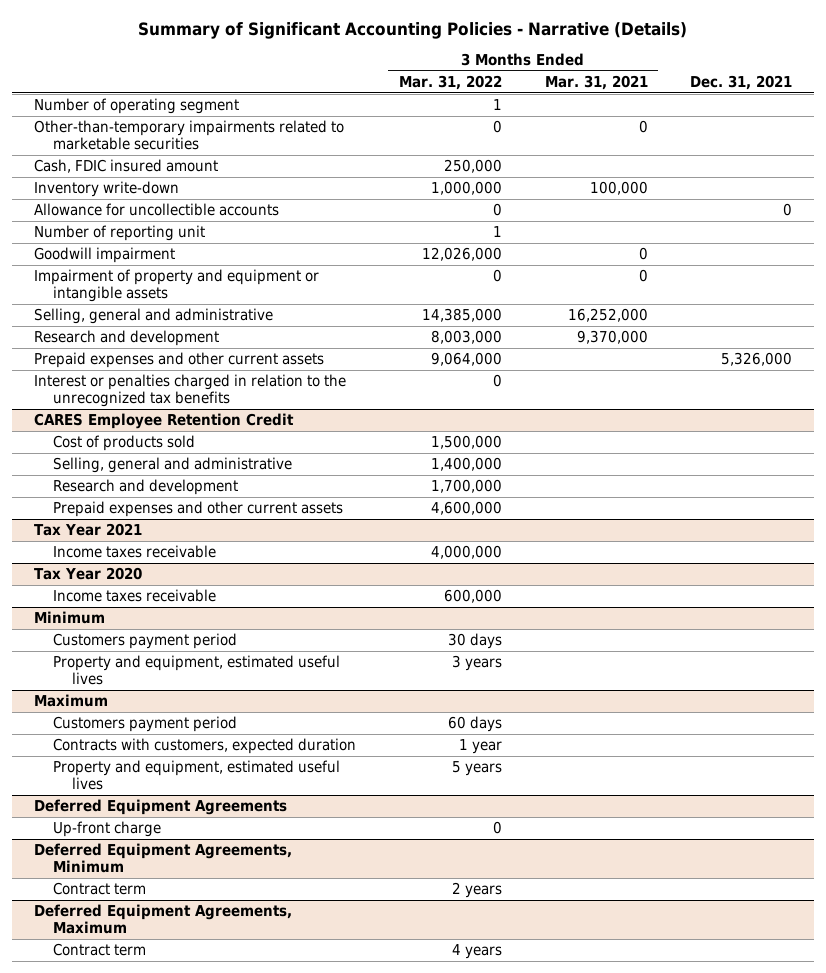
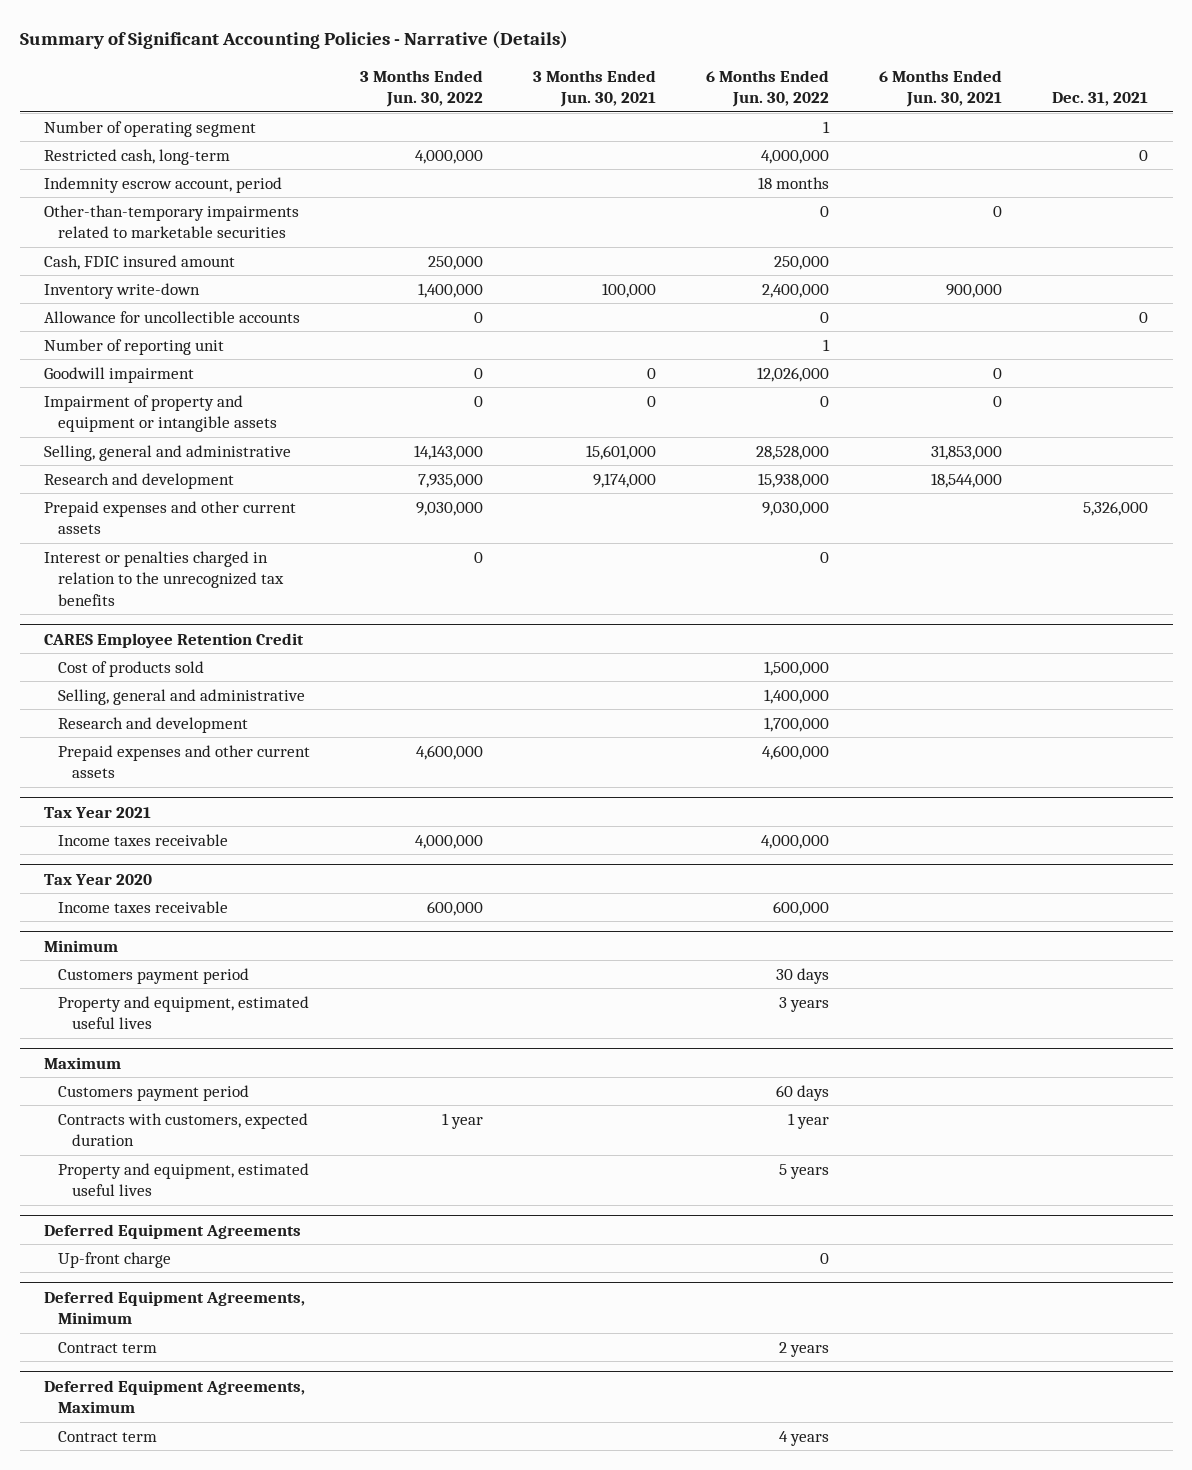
- | 3 Months Ended Mar. 31, 2022 | 3 Months Ended Mar. 31, 2021 | Dec. 31, 2021
+ | 3 Months Ended Jun. 30, 2022 | 3 Months Ended Jun. 30, 2021 | 6 Months Ended Jun. 30, 2022 | 6 Months Ended Jun. 30, 2021 | Dec. 31, 2021
+ Restricted cash, long-term | 4,000,000 | | 4,000,000 | | 0
+ Indemnity escrow account, period | | | 18 months | |

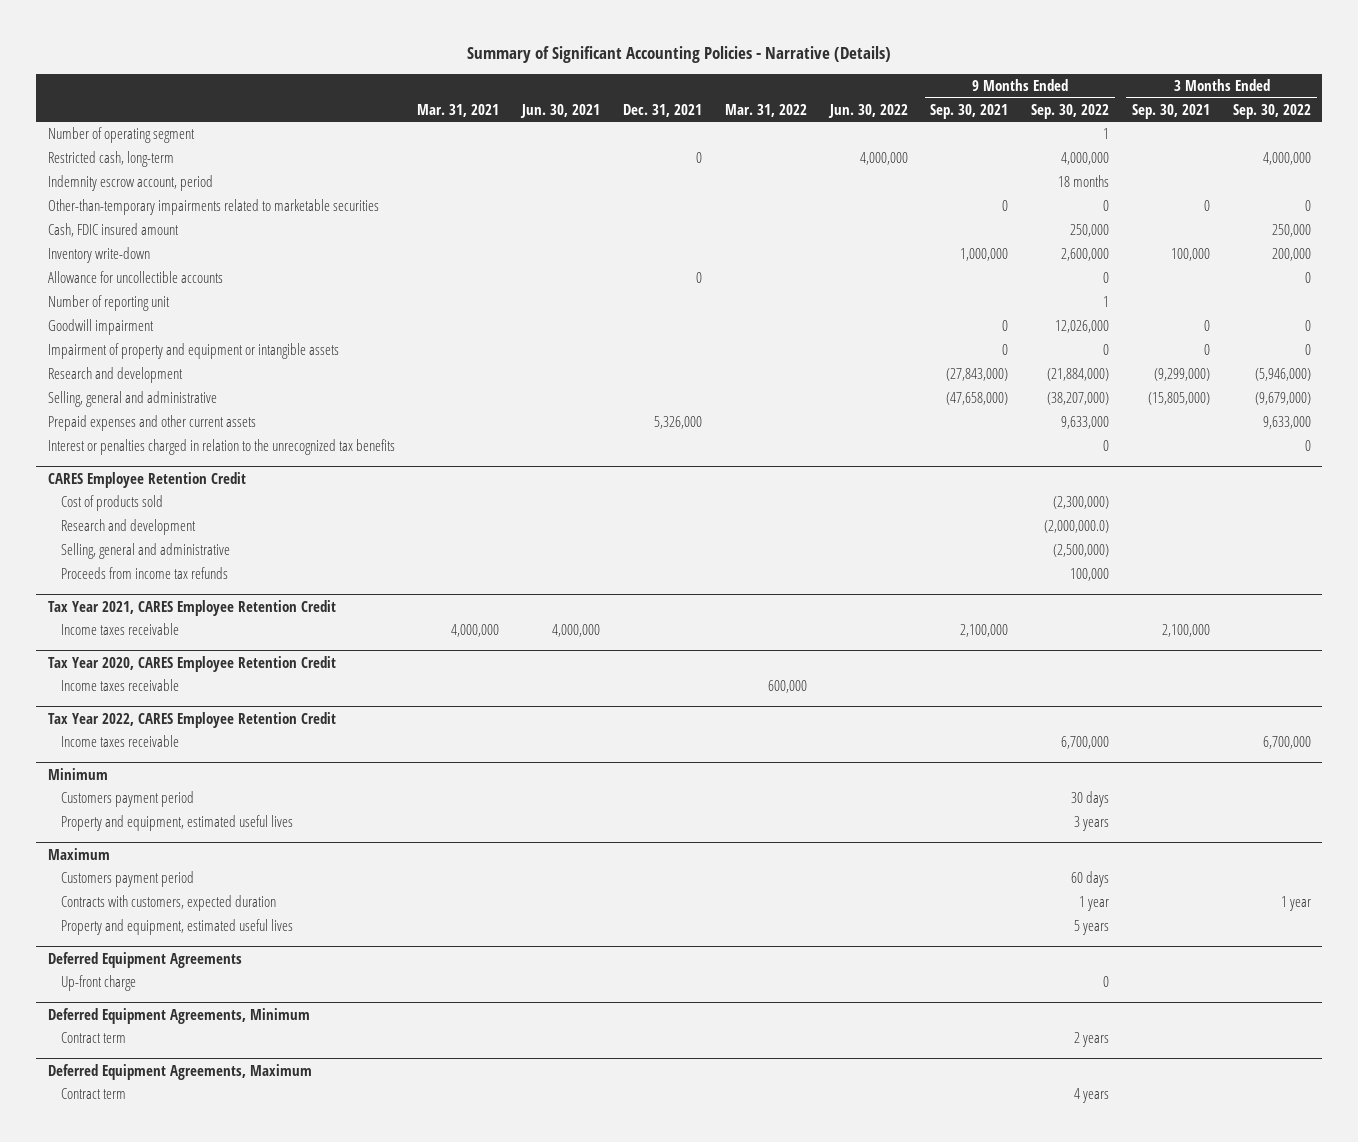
- | 3 Months Ended Jun. 30, 2022 | 3 Months Ended Jun. 30, 2021 | 6 Months Ended Jun. 30, 2022 | 6 Months Ended Jun. 30, 2021 | Dec. 31, 2021
+ | Mar. 31, 2021 | Jun. 30, 2021 | Dec. 31, 2021 | Mar. 31, 2022 | Jun. 30, 2022 | 9 Months Ended Sep. 30, 2021 | 9 Months Ended Sep. 30, 2022 | 3 Months Ended Sep. 30, 2021 | 3 Months Ended Sep. 30, 2022
moved down: Selling, general and administrative | | | | | | (47,658,000) | (38,207,000) | (15,805,000) | (9,679,000)
@ CARES Employee Retention Credit
- Prepaid expenses and other current assets | 4,600,000 | | 4,600,000 | |
- Tax Year 2021
@ CARES Employee Retention Credit
moved down: Selling, general and administrative | | | | | | | (2,500,000) | |
+ Proceeds from income tax refunds | | | | | | | 100,000 | |
+ Tax Year 2021, CARES Employee Retention Credit
- Tax Year 2020
+ Tax Year 2020, CARES Employee Retention Credit
+ Tax Year 2022, CARES Employee Retention Credit
+ Income taxes receivable | | | | | | | 6,700,000 | | 6,700,000

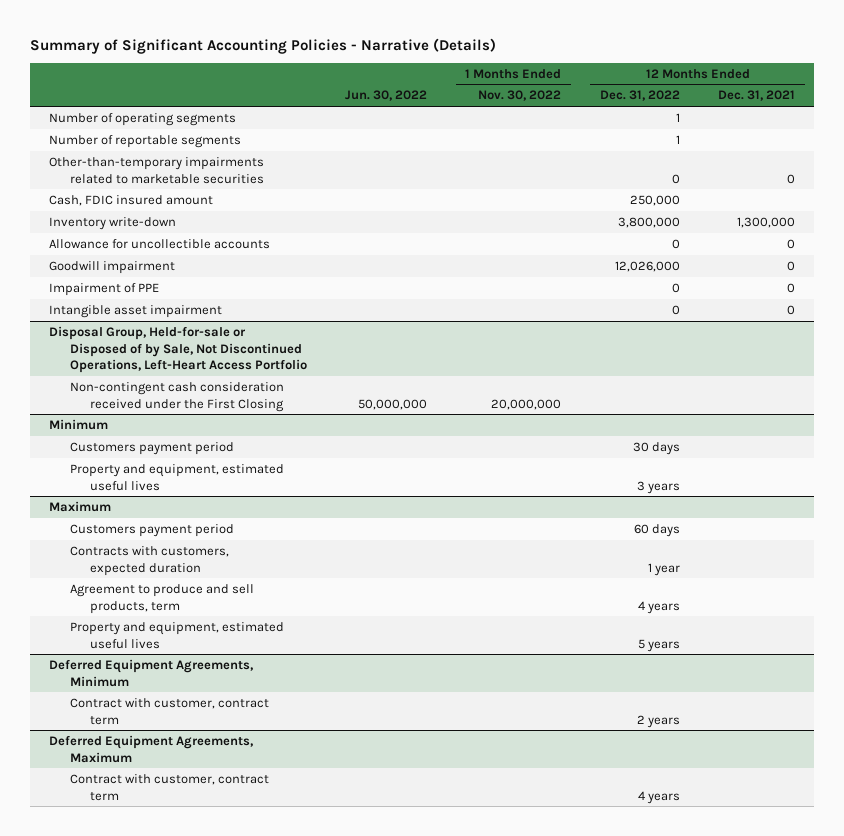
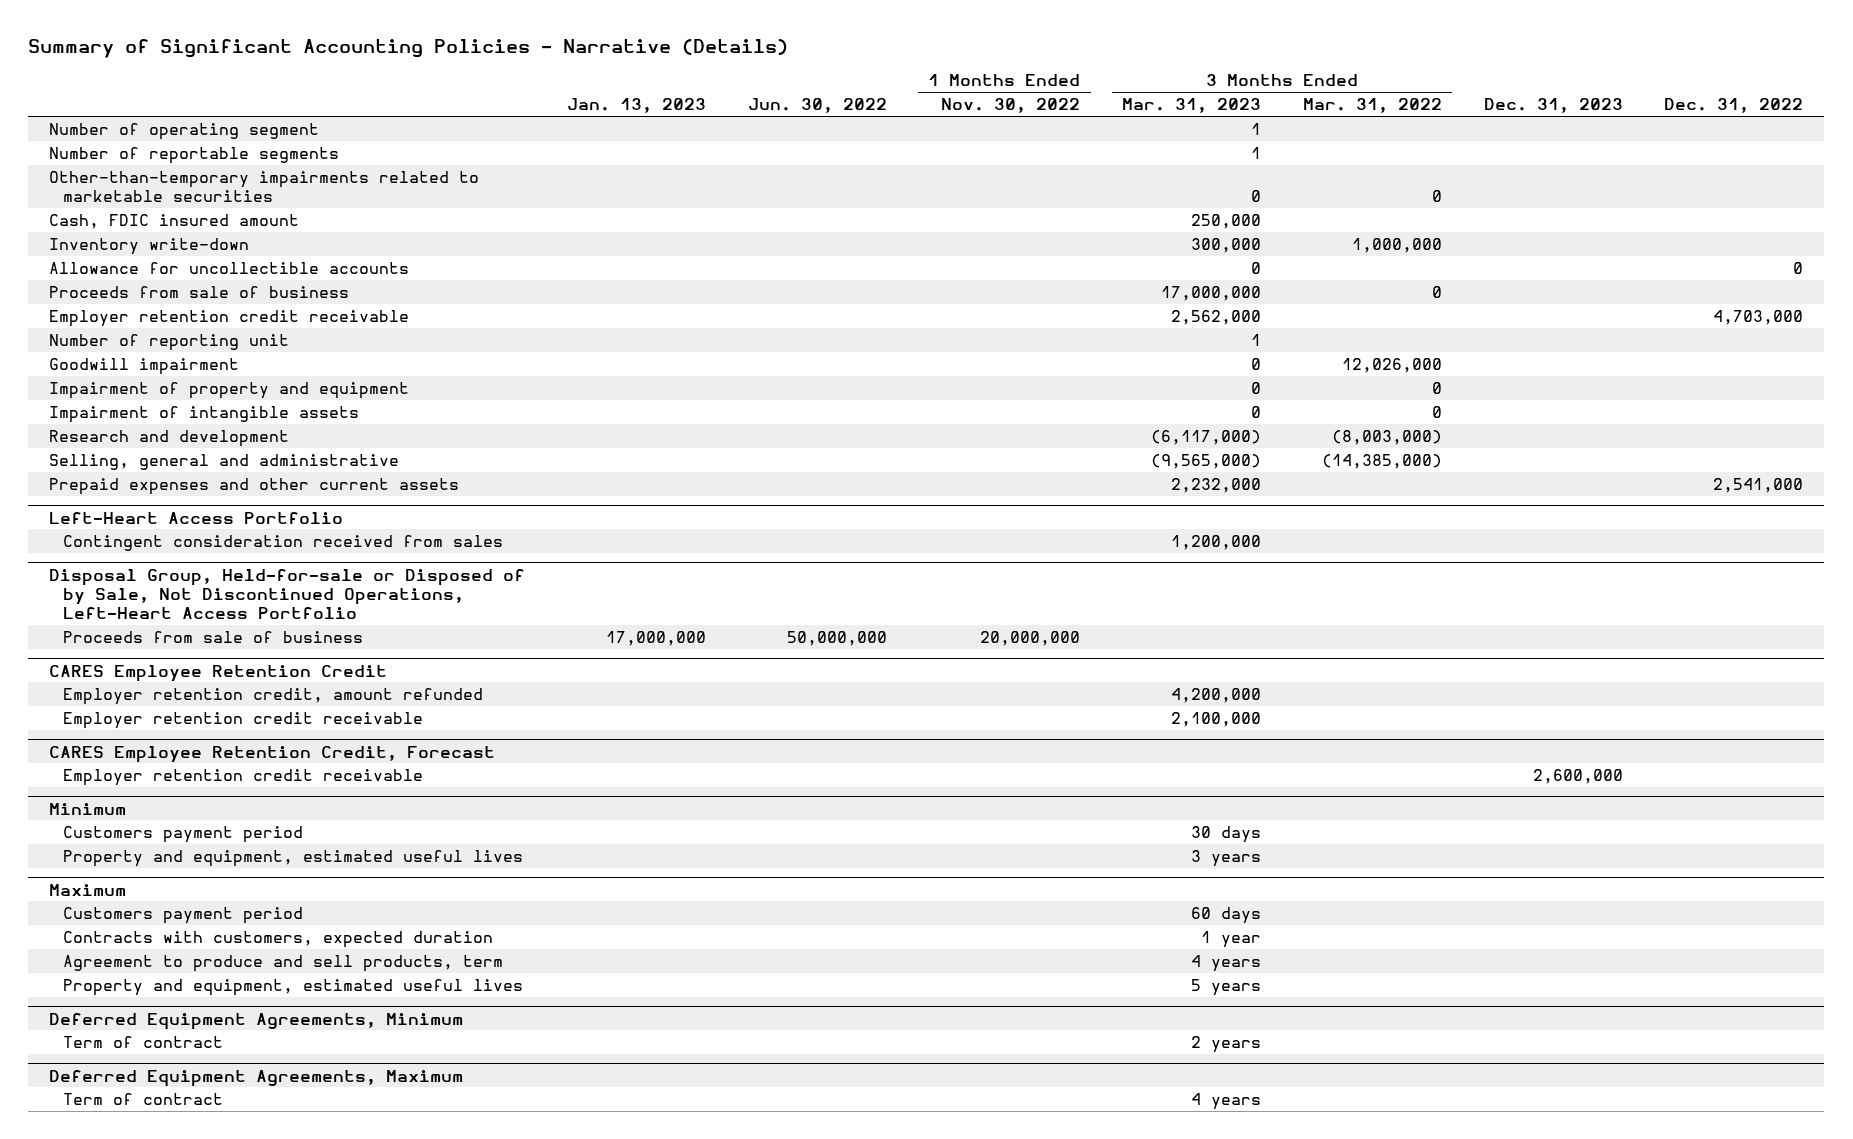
- | Jun. 30, 2022 | 1 Months Ended Nov. 30, 2022 | 12 Months Ended Dec. 31, 2022 | 12 Months Ended Dec. 31, 2021
+ | Jan. 13, 2023 | Jun. 30, 2022 | 1 Months Ended Nov. 30, 2022 | 3 Months Ended Mar. 31, 2023 | 3 Months Ended Mar. 31, 2022 | Dec. 31, 2023 | Dec. 31, 2022
- Number of operating segments | | | 1 |
+ Number of operating segment | | | | 1 | | |
+ Proceeds from sale of business | | | | 17,000,000 | 0 | |
+ Employer retention credit receivable | | | | 2,562,000 | | | 4,703,000
+ Number of reporting unit | | | | 1 | | |
- Impairment of PPE | | | 0 | 0
- Intangible asset impairment | | | 0 | 0
+ Impairment of property and equipment | | | | 0 | 0 | |
+ Impairment of intangible assets | | | | 0 | 0 | |
+ Research and development | | | | (6,117,000) | (8,003,000) | |
+ Selling, general and administrative | | | | (9,565,000) | (14,385,000) | |
+ Prepaid expenses and other current assets | | | | 2,232,000 | | | 2,541,000
+ Left-Heart Access Portfolio
+ Contingent consideration received from sales | | | | 1,200,000 | | |
@ Disposal Group, Held-for-sale or Disposed of by Sale, Not Discontinued Operations, Left-Heart Access Portfolio
- Non-contingent cash consideration received under the First Closing | 50,000,000 | 20,000,000 | |
+ Proceeds from sale of business | 17,000,000 | 50,000,000 | 20,000,000 | | | |
+ CARES Employee Retention Credit
+ Employer retention credit, amount refunded | | | | 4,200,000 | | |
+ Employer retention credit receivable | | | | 2,100,000 | | |
+ CARES Employee Retention Credit, Forecast
+ Employer retention credit receivable | | | | | | 2,600,000 |
@ Deferred Equipment Agreements, Minimum
- Contract with customer, contract term | | | 2 years |
+ Term of contract | | | | 2 years | | |
@ Deferred Equipment Agreements, Maximum
- Contract with customer, contract term | | | 4 years |
+ Term of contract | | | | 4 years | | |

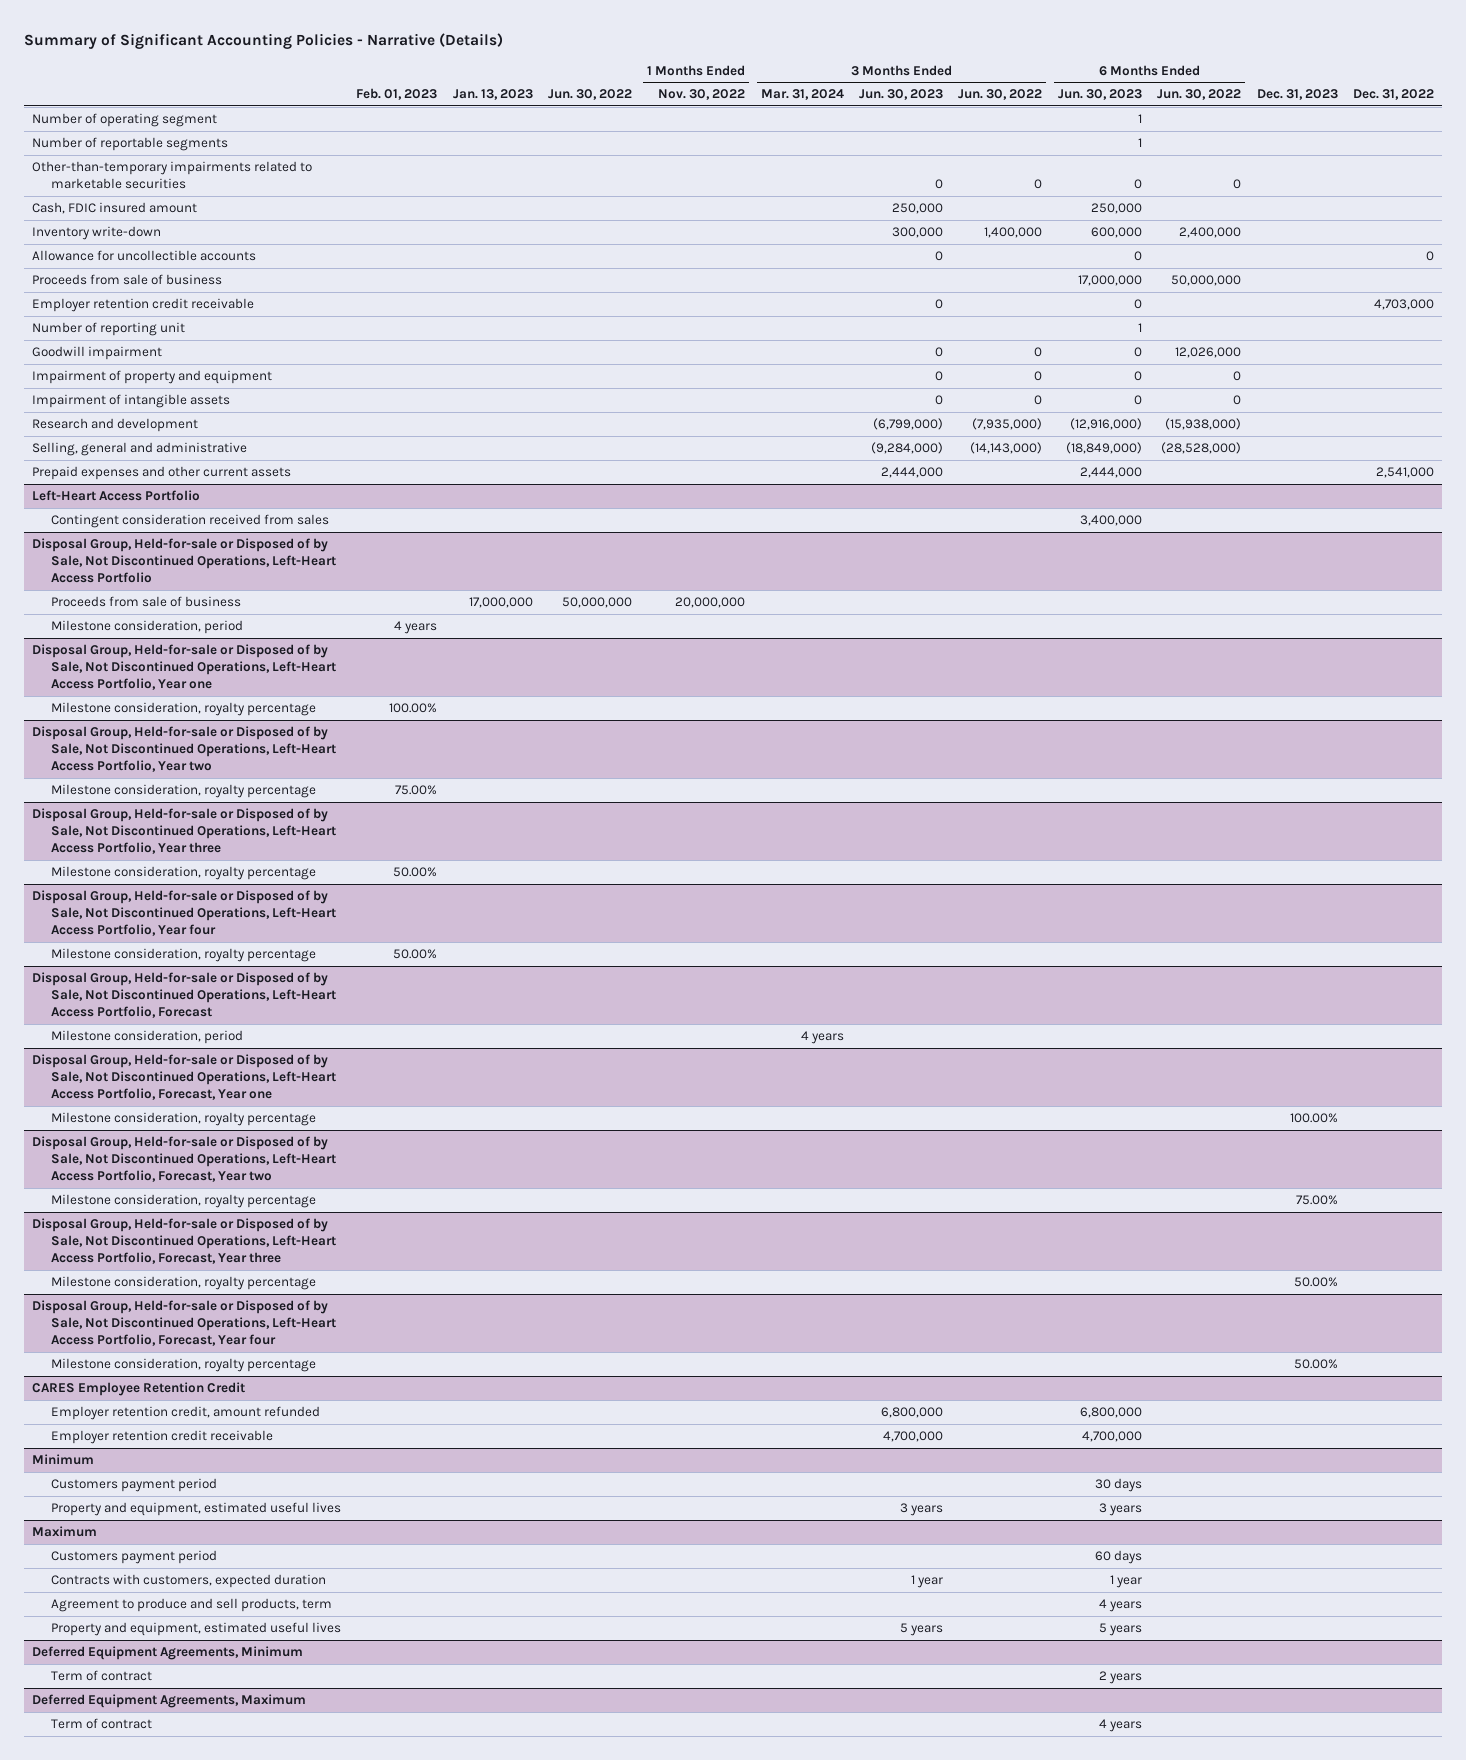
- | Jan. 13, 2023 | Jun. 30, 2022 | 1 Months Ended Nov. 30, 2022 | 3 Months Ended Mar. 31, 2023 | 3 Months Ended Mar. 31, 2022 | Dec. 31, 2023 | Dec. 31, 2022
+ | Feb. 01, 2023 | Jan. 13, 2023 | Jun. 30, 2022 | 1 Months Ended Nov. 30, 2022 | 3 Months Ended Mar. 31, 2024 | 3 Months Ended Jun. 30, 2023 | 3 Months Ended Jun. 30, 2022 | 6 Months Ended Jun. 30, 2023 | 6 Months Ended Jun. 30, 2022 | Dec. 31, 2023 | Dec. 31, 2022
@ Disposal Group, Held-for-sale or Disposed of by Sale, Not Discontinued Operations, Left-Heart Access Portfolio
+ Milestone consideration, period | 4 years | | | | | | | | | |
+ Disposal Group, Held-for-sale or Disposed of by Sale, Not Discontinued Operations, Left-Heart Access Portfolio, Year one
+ Milestone consideration, royalty percentage | 100.00% | | | | | | | | | |
+ Disposal Group, Held-for-sale or Disposed of by Sale, Not Discontinued Operations, Left-Heart Access Portfolio, Year two
+ Milestone consideration, royalty percentage | 75.00% | | | | | | | | | |
+ Disposal Group, Held-for-sale or Disposed of by Sale, Not Discontinued Operations, Left-Heart Access Portfolio, Year three
+ Milestone consideration, royalty percentage | 50.00% | | | | | | | | | |
+ Disposal Group, Held-for-sale or Disposed of by Sale, Not Discontinued Operations, Left-Heart Access Portfolio, Year four
+ Milestone consideration, royalty percentage | 50.00% | | | | | | | | | |
+ Disposal Group, Held-for-sale or Disposed of by Sale, Not Discontinued Operations, Left-Heart Access Portfolio, Forecast
+ Milestone consideration, period | | | | | 4 years | | | | | |
+ Disposal Group, Held-for-sale or Disposed of by Sale, Not Discontinued Operations, Left-Heart Access Portfolio, Forecast, Year one
+ Milestone consideration, royalty percentage | | | | | | | | | | 100.00% |
+ Disposal Group, Held-for-sale or Disposed of by Sale, Not Discontinued Operations, Left-Heart Access Portfolio, Forecast, Year two
+ Milestone consideration, royalty percentage | | | | | | | | | | 75.00% |
+ Disposal Group, Held-for-sale or Disposed of by Sale, Not Discontinued Operations, Left-Heart Access Portfolio, Forecast, Year three
+ Milestone consideration, royalty percentage | | | | | | | | | | 50.00% |
+ Disposal Group, Held-for-sale or Disposed of by Sale, Not Discontinued Operations, Left-Heart Access Portfolio, Forecast, Year four
+ Milestone consideration, royalty percentage | | | | | | | | | | 50.00% |
- CARES Employee Retention Credit, Forecast
- Employer retention credit receivable | | | | | | 2,600,000 |

